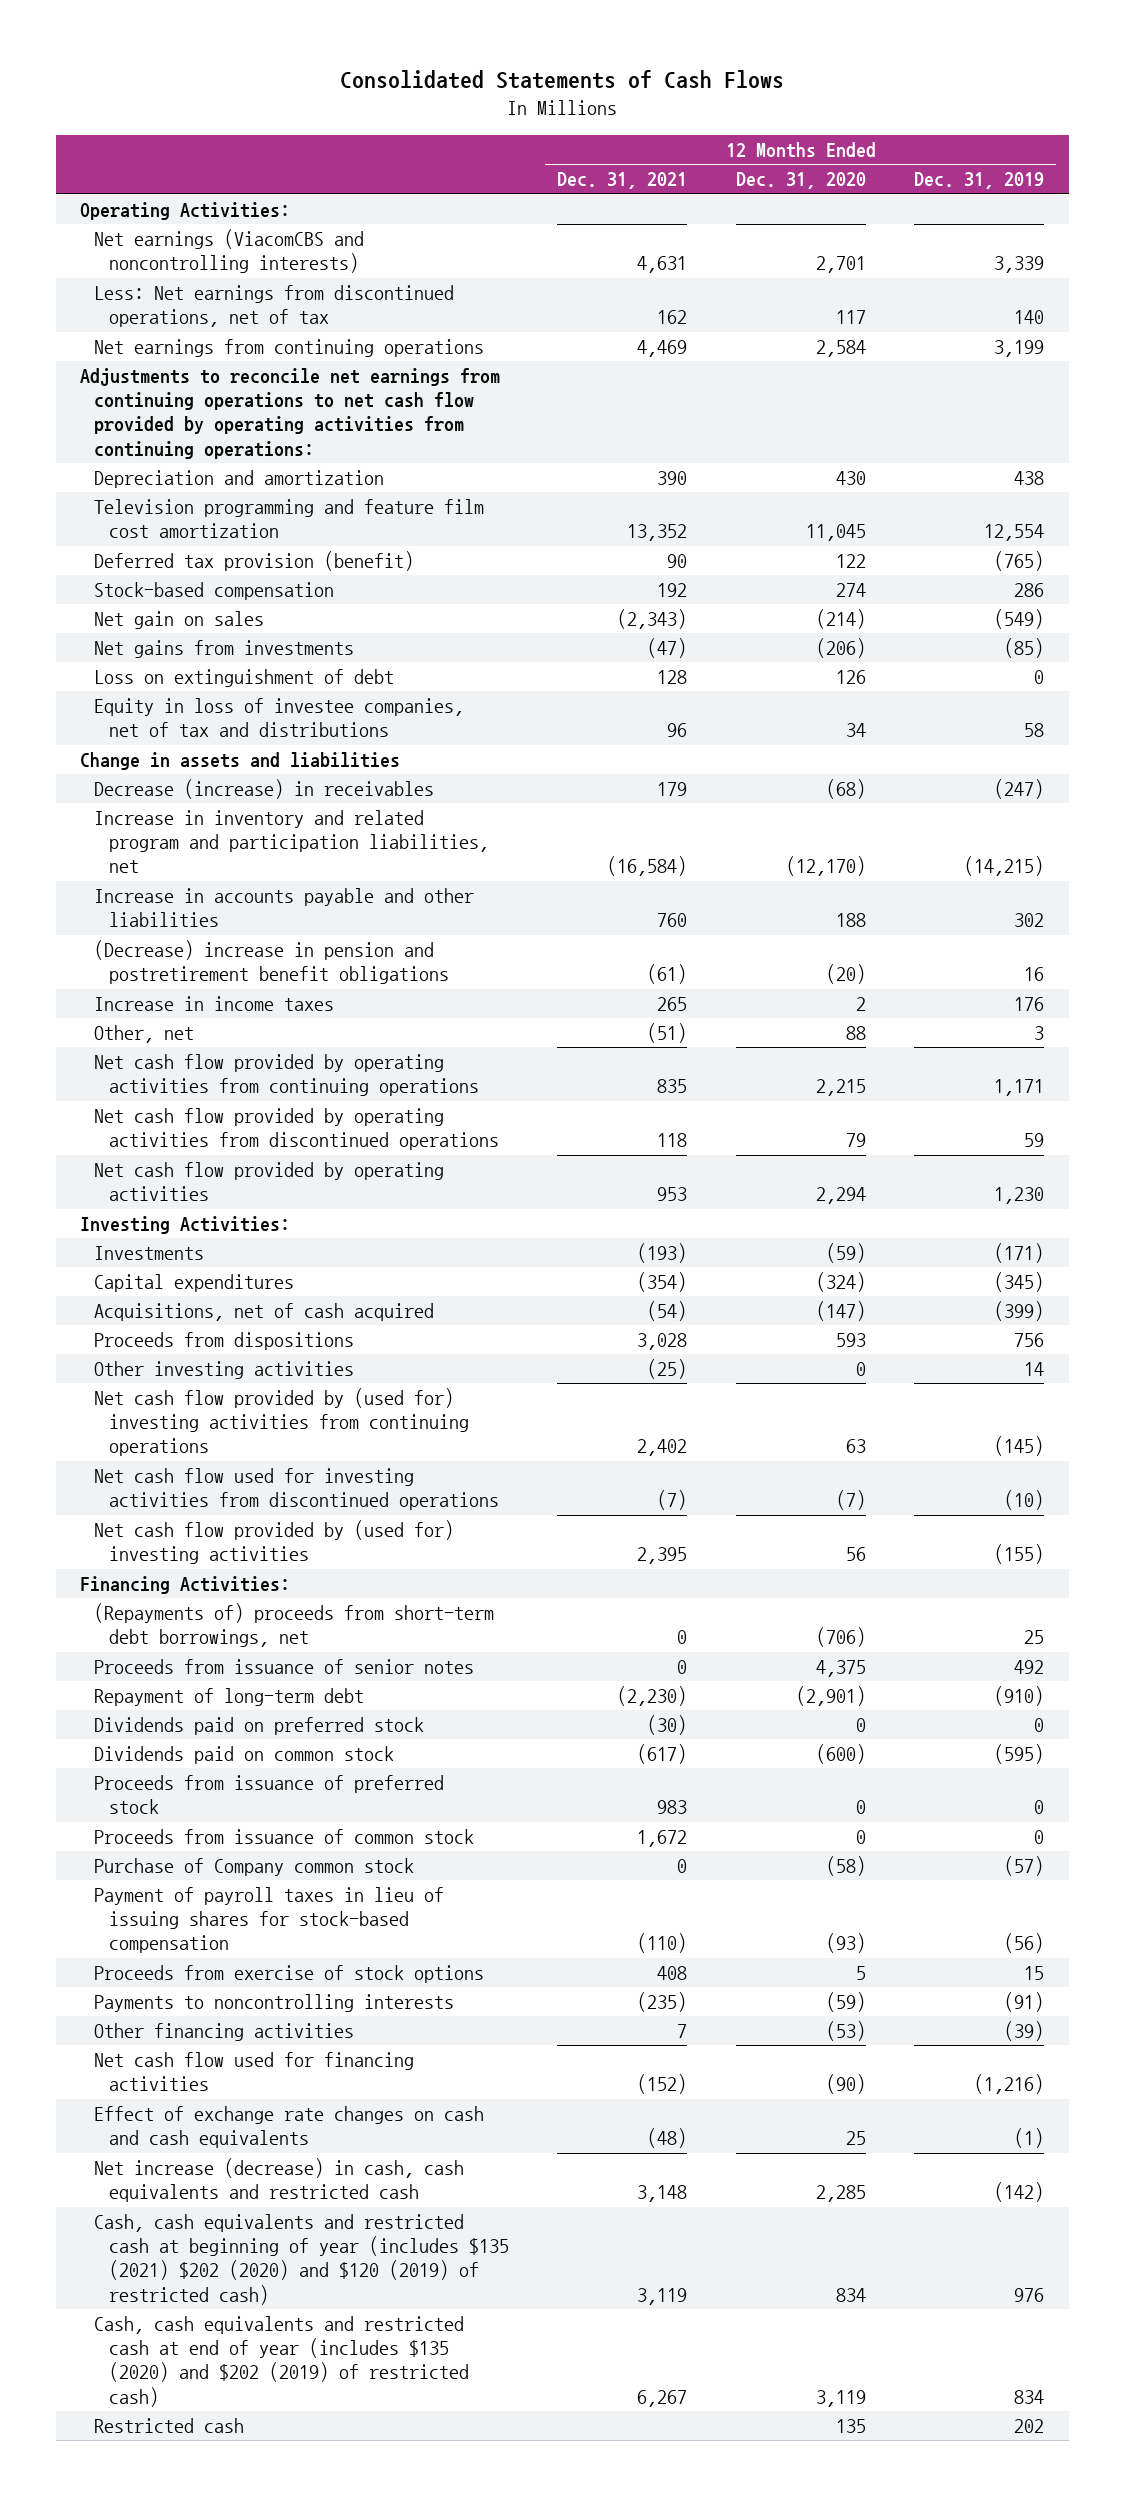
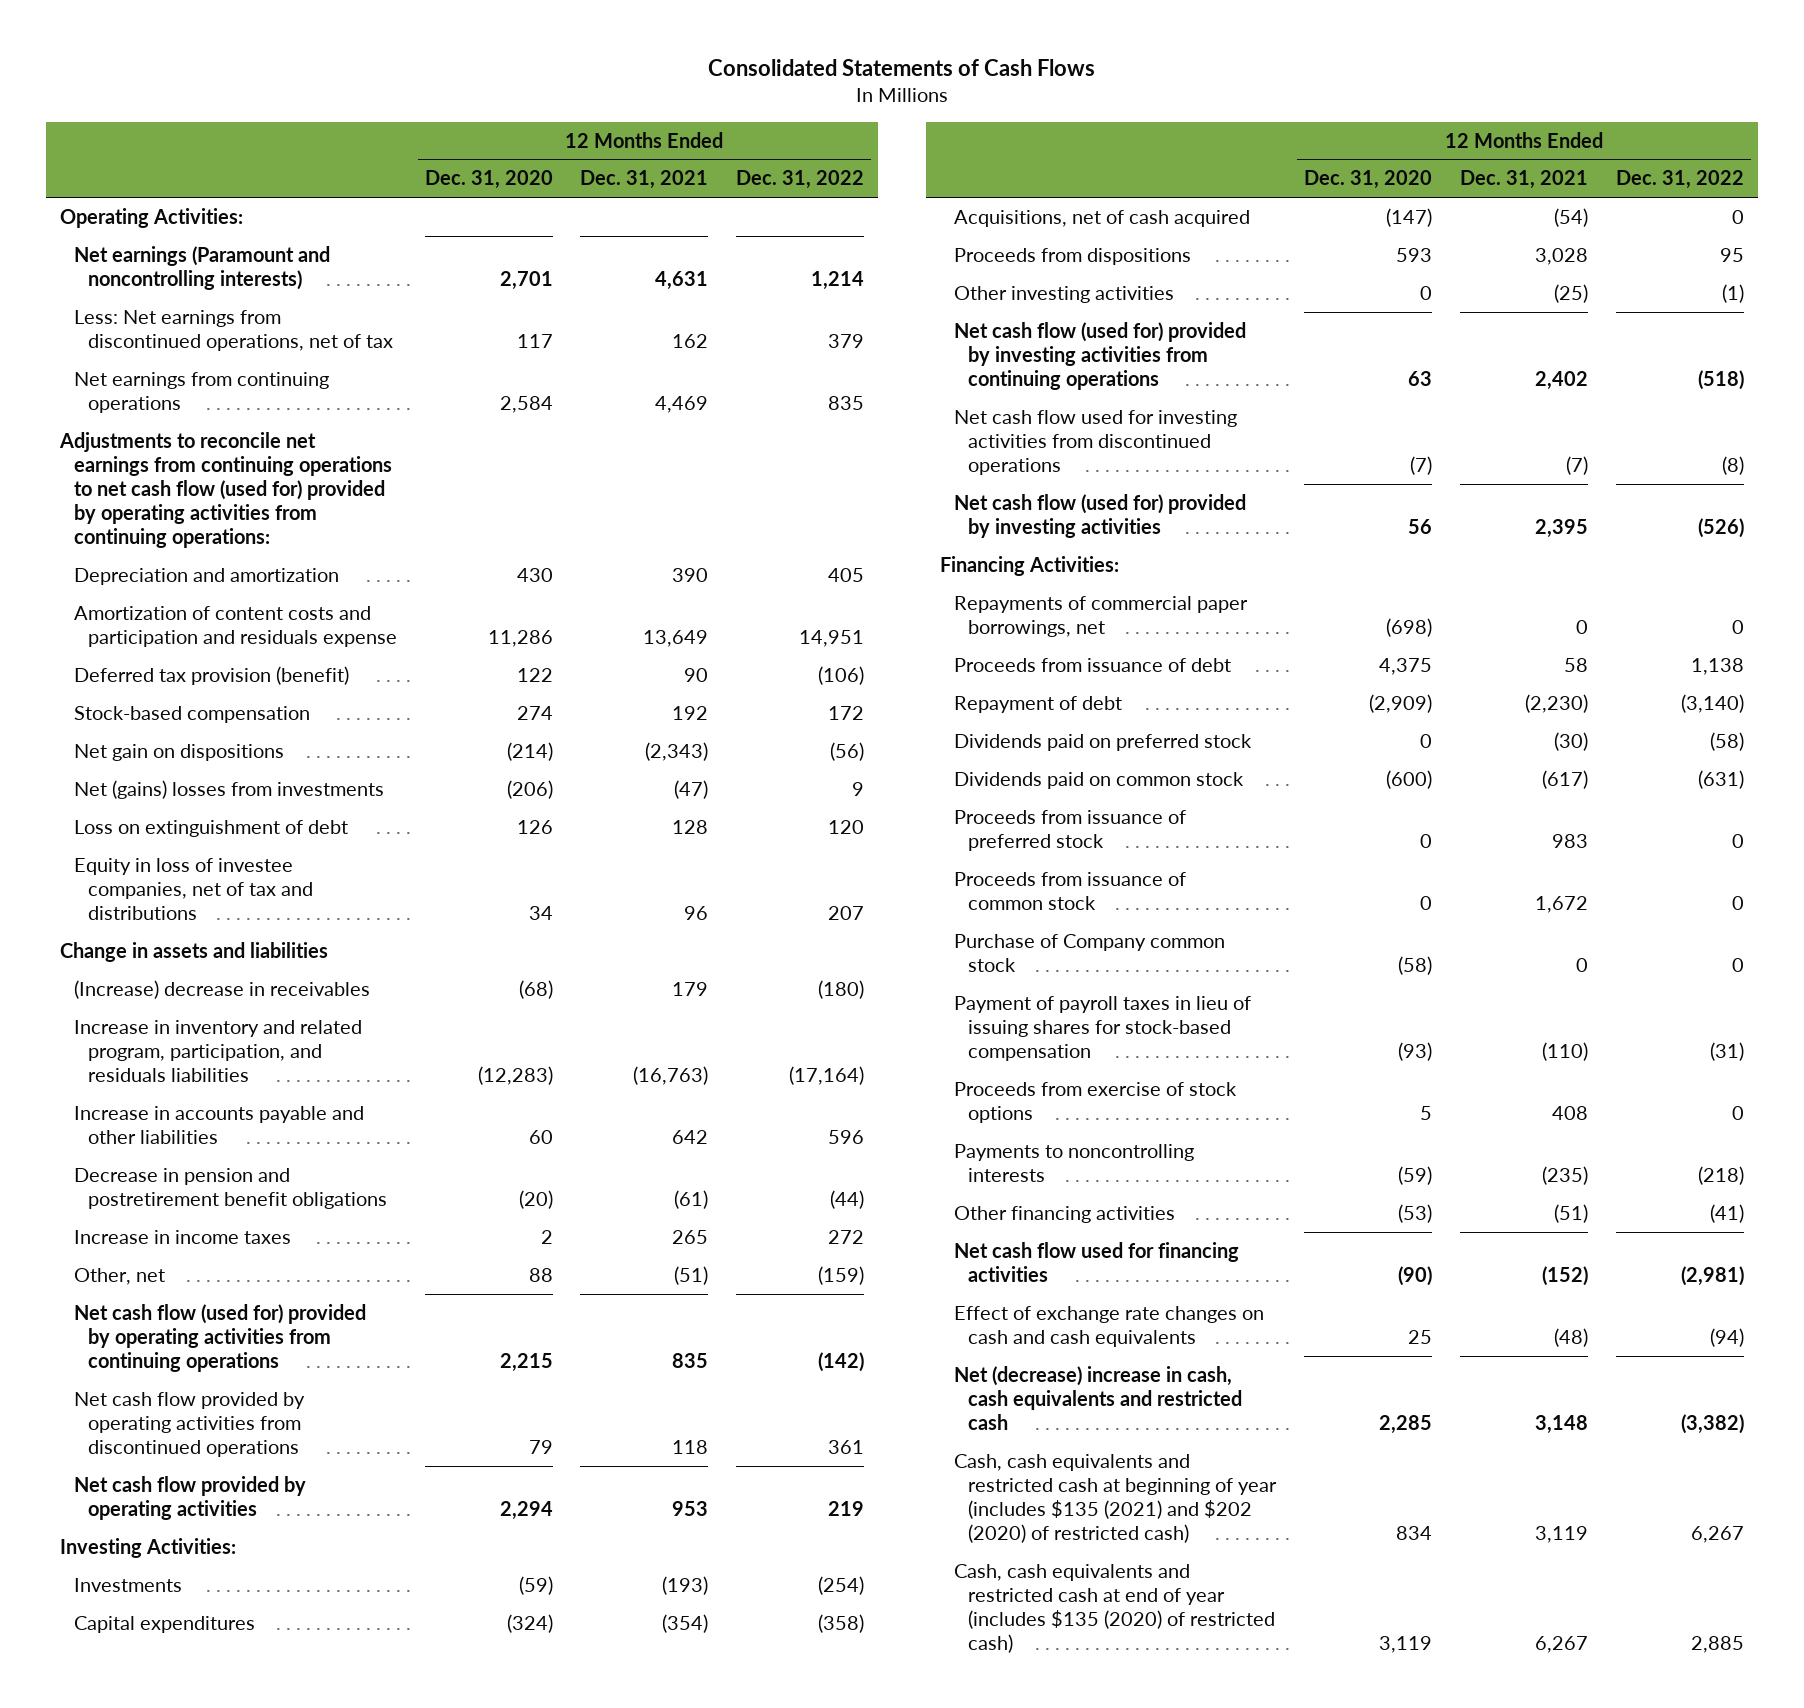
- | 12 Months Ended Dec. 31, 2021 | 12 Months Ended Dec. 31, 2020 | 12 Months Ended Dec. 31, 2019
+ | 12 Months Ended Dec. 31, 2020 | 12 Months Ended Dec. 31, 2021 | 12 Months Ended Dec. 31, 2022
- Net earnings (ViacomCBS and noncontrolling interests) | 4,631 | 2,701 | 3,339
+ Net earnings (Paramount and noncontrolling interests) | 2,701 | 4,631 | 1,214
- Adjustments to reconcile net earnings from continuing operations to net cash flow provided by operating activities from continuing operations:
+ Adjustments to reconcile net earnings from continuing operations to net cash flow (used for) provided by operating activities from continuing operations:
- Television programming and feature film cost amortization | 13,352 | 11,045 | 12,554
+ Amortization of content costs and participation and residuals expense | 11,286 | 13,649 | 14,951
- Net gain on sales | (2,343) | (214) | (549)
- Net gains from investments | (47) | (206) | (85)
+ Net gain on dispositions | (214) | (2,343) | (56)
+ Net (gains) losses from investments | (206) | (47) | 9
- Decrease (increase) in receivables | 179 | (68) | (247)
- Increase in inventory and related program and participation liabilities, net | (16,584) | (12,170) | (14,215)
- Increase in accounts payable and other liabilities | 760 | 188 | 302
- (Decrease) increase in pension and postretirement benefit obligations | (61) | (20) | 16
+ (Increase) decrease in receivables | (68) | 179 | (180)
+ Increase in inventory and related program, participation, and residuals liabilities | (12,283) | (16,763) | (17,164)
+ Increase in accounts payable and other liabilities | 60 | 642 | 596
+ Decrease in pension and postretirement benefit obligations | (20) | (61) | (44)
- Net cash flow provided by operating activities from continuing operations | 835 | 2,215 | 1,171
+ Net cash flow (used for) provided by operating activities from continuing operations | 2,215 | 835 | (142)
- Net cash flow provided by (used for) investing activities from continuing operations | 2,402 | 63 | (145)
+ Net cash flow (used for) provided by investing activities from continuing operations | 63 | 2,402 | (518)
- Net cash flow provided by (used for) investing activities | 2,395 | 56 | (155)
+ Net cash flow (used for) provided by investing activities | 56 | 2,395 | (526)
- (Repayments of) proceeds from short-term debt borrowings, net | 0 | (706) | 25
- Proceeds from issuance of senior notes | 0 | 4,375 | 492
- Repayment of long-term debt | (2,230) | (2,901) | (910)
+ Repayments of commercial paper borrowings, net | (698) | 0 | 0
+ Proceeds from issuance of debt | 4,375 | 58 | 1,138
+ Repayment of debt | (2,909) | (2,230) | (3,140)
- Other financing activities | 7 | (53) | (39)
+ Other financing activities | (53) | (51) | (41)
- Net increase (decrease) in cash, cash equivalents and restricted cash | 3,148 | 2,285 | (142)
- Cash, cash equivalents and restricted cash at beginning of year (includes $135 (2021) $202 (2020) and $120 (2019) of restricted cash) | 3,119 | 834 | 976
- Cash, cash equivalents and restricted cash at end of year (includes $135 (2020) and $202 (2019) of restricted cash) | 6,267 | 3,119 | 834
- Restricted cash | | 135 | 202
+ Net (decrease) increase in cash, cash equivalents and restricted cash | 2,285 | 3,148 | (3,382)
+ Cash, cash equivalents and restricted cash at beginning of year (includes $135 (2021) and $202 (2020) of restricted cash) | 834 | 3,119 | 6,267
+ Cash, cash equivalents and restricted cash at end of year (includes $135 (2020) of restricted cash) | 3,119 | 6,267 | 2,885

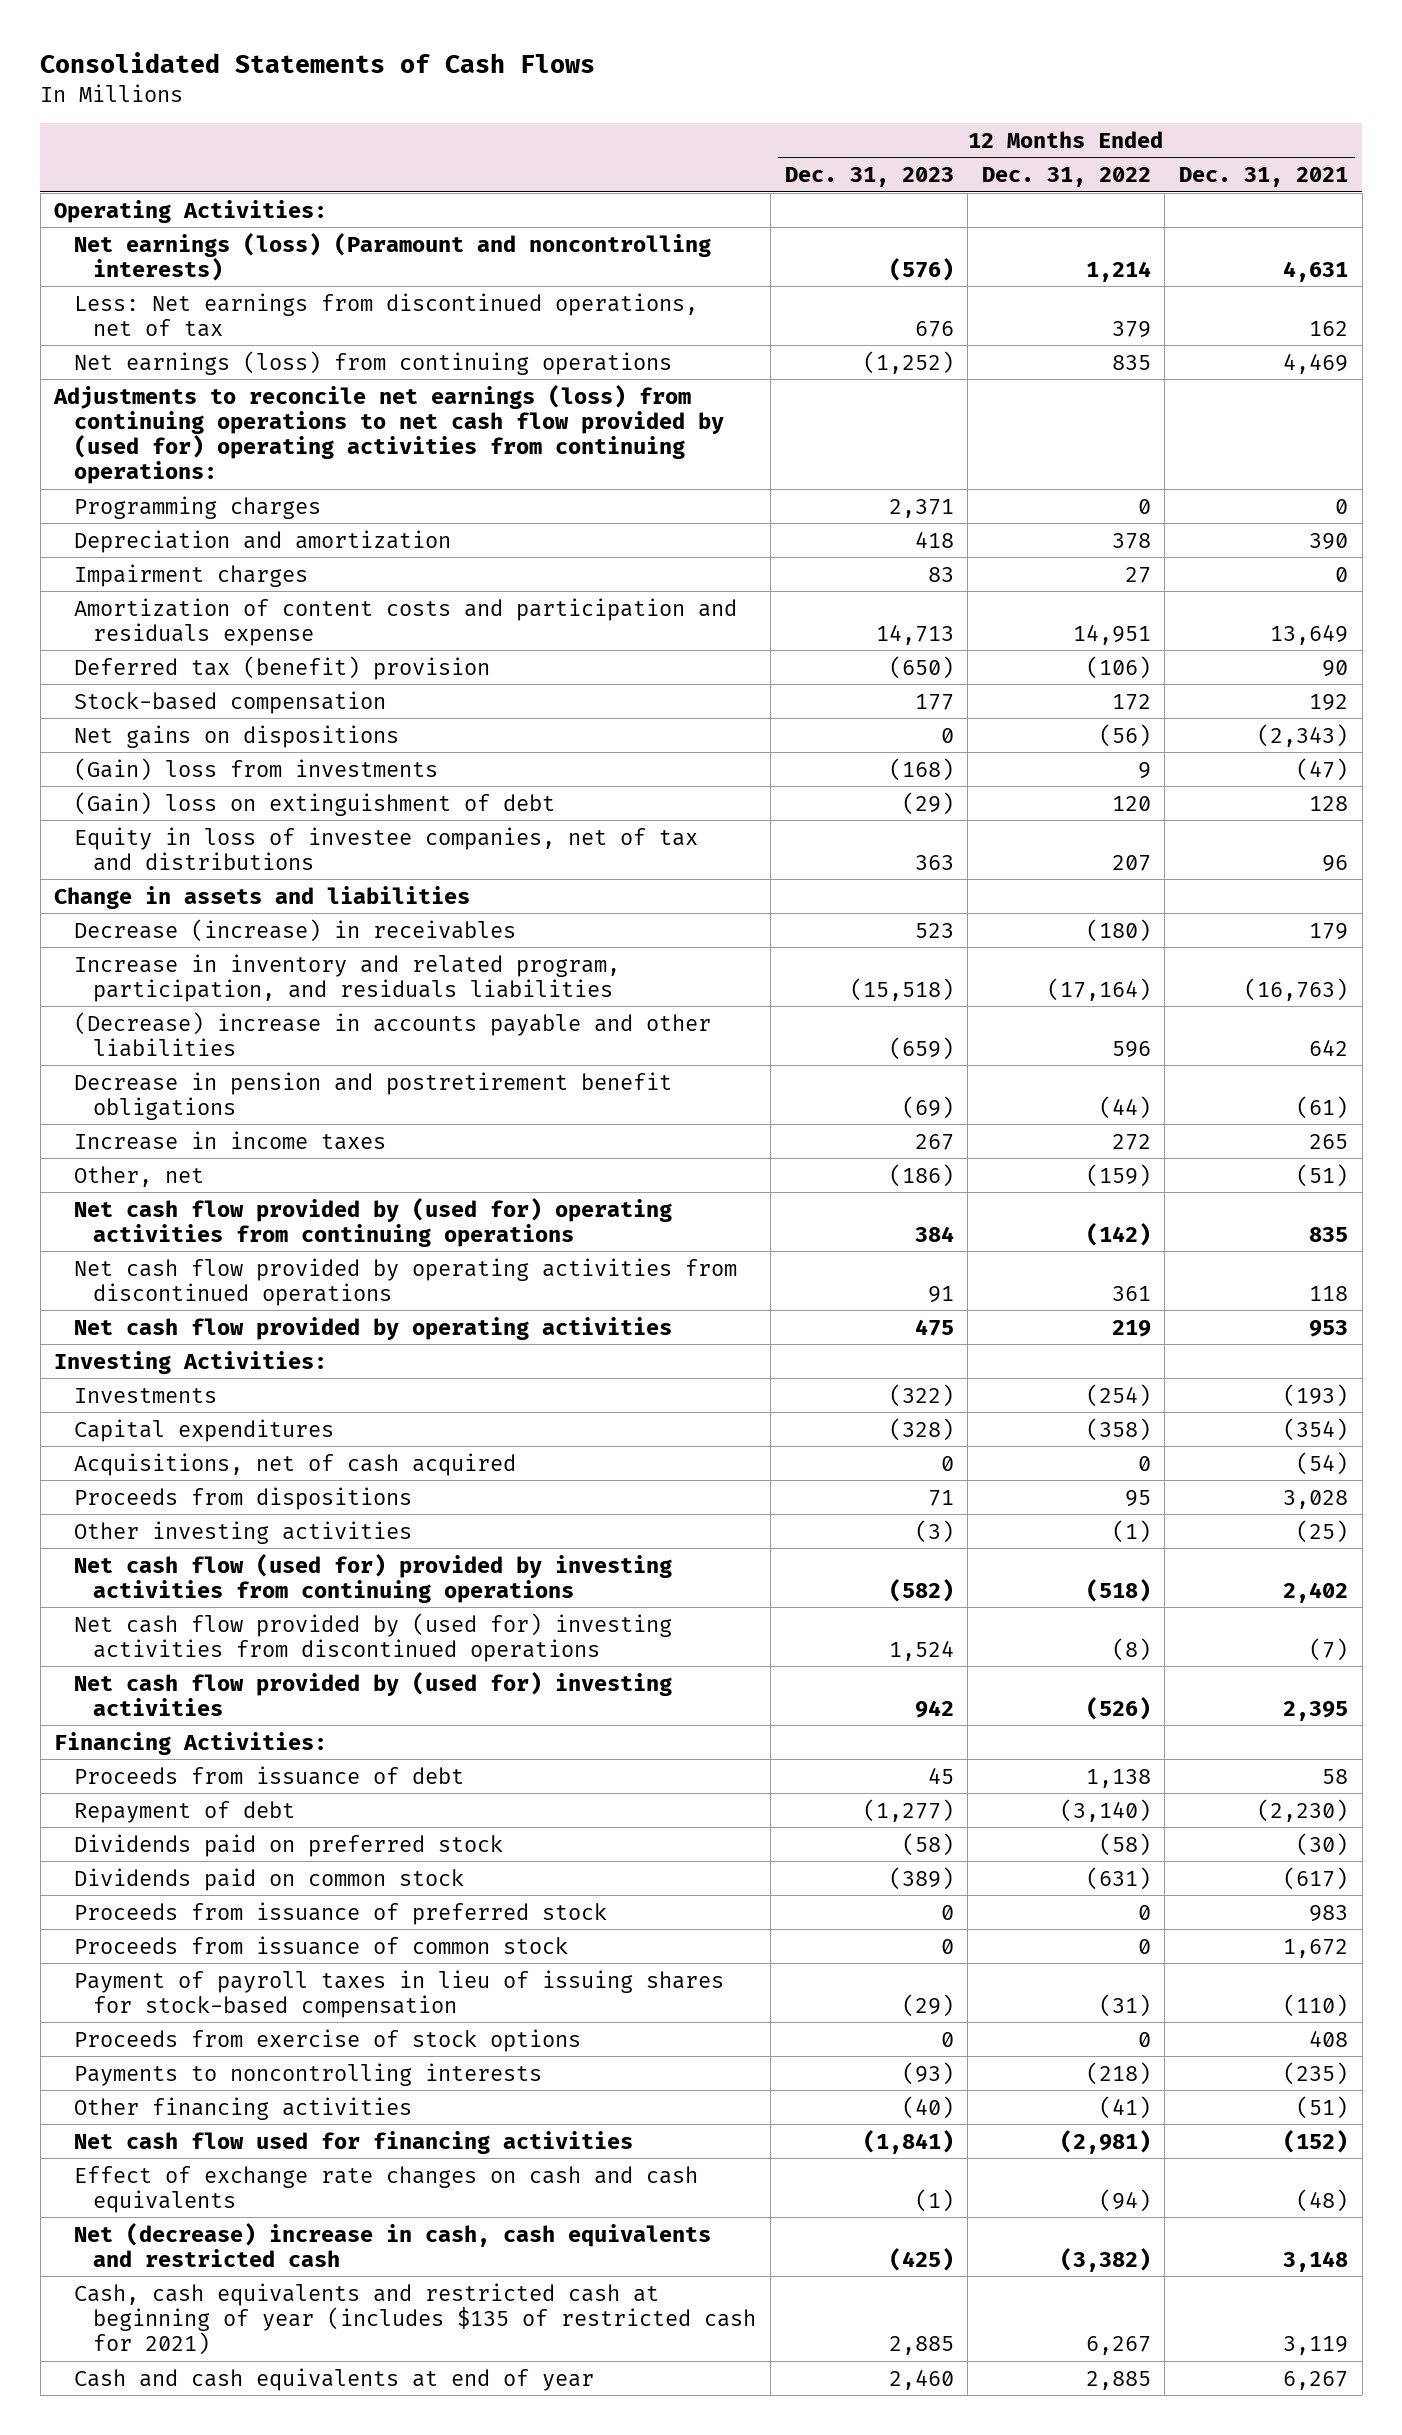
- | 12 Months Ended Dec. 31, 2020 | 12 Months Ended Dec. 31, 2021 | 12 Months Ended Dec. 31, 2022
+ | 12 Months Ended Dec. 31, 2023 | 12 Months Ended Dec. 31, 2022 | 12 Months Ended Dec. 31, 2021
- Net earnings (Paramount and noncontrolling interests) | 2,701 | 4,631 | 1,214
+ Net earnings (loss) (Paramount and noncontrolling interests) | (576) | 1,214 | 4,631
- Net earnings from continuing operations | 2,584 | 4,469 | 835
- Adjustments to reconcile net earnings from continuing operations to net cash flow (used for) provided by operating activities from continuing operations:
- Depreciation and amortization | 430 | 390 | 405
+ Net earnings (loss) from continuing operations | (1,252) | 835 | 4,469
+ Adjustments to reconcile net earnings (loss) from continuing operations to net cash flow provided by (used for) operating activities from continuing operations:
+ Programming charges | 2,371 | 0 | 0
+ Depreciation and amortization | 418 | 378 | 390
+ Impairment charges | 83 | 27 | 0
- Deferred tax provision (benefit) | 122 | 90 | (106)
+ Deferred tax (benefit) provision | (650) | (106) | 90
- Net gain on dispositions | (214) | (2,343) | (56)
- Net (gains) losses from investments | (206) | (47) | 9
- Loss on extinguishment of debt | 126 | 128 | 120
+ Net gains on dispositions | 0 | (56) | (2,343)
+ (Gain) loss from investments | (168) | 9 | (47)
+ (Gain) loss on extinguishment of debt | (29) | 120 | 128
- (Increase) decrease in receivables | (68) | 179 | (180)
+ Decrease (increase) in receivables | 523 | (180) | 179
- Increase in accounts payable and other liabilities | 60 | 642 | 596
+ (Decrease) increase in accounts payable and other liabilities | (659) | 596 | 642
- Net cash flow (used for) provided by operating activities from continuing operations | 2,215 | 835 | (142)
+ Net cash flow provided by (used for) operating activities from continuing operations | 384 | (142) | 835
- Net cash flow used for investing activities from discontinued operations | (7) | (7) | (8)
- Net cash flow (used for) provided by investing activities | 56 | 2,395 | (526)
+ Net cash flow provided by (used for) investing activities from discontinued operations | 1,524 | (8) | (7)
+ Net cash flow provided by (used for) investing activities | 942 | (526) | 2,395
- Repayments of commercial paper borrowings, net | (698) | 0 | 0
- Purchase of Company common stock | (58) | 0 | 0
- Cash, cash equivalents and restricted cash at beginning of year (includes $135 (2021) and $202 (2020) of restricted cash) | 834 | 3,119 | 6,267
- Cash, cash equivalents and restricted cash at end of year (includes $135 (2020) of restricted cash) | 3,119 | 6,267 | 2,885
+ Cash, cash equivalents and restricted cash at beginning of year (includes $135 of restricted cash for 2021) | 2,885 | 6,267 | 3,119
+ Cash and cash equivalents at end of year | 2,460 | 2,885 | 6,267

